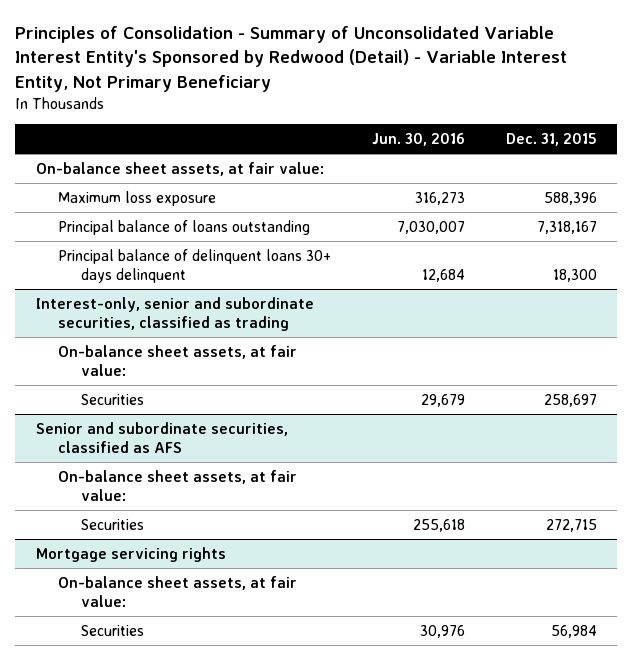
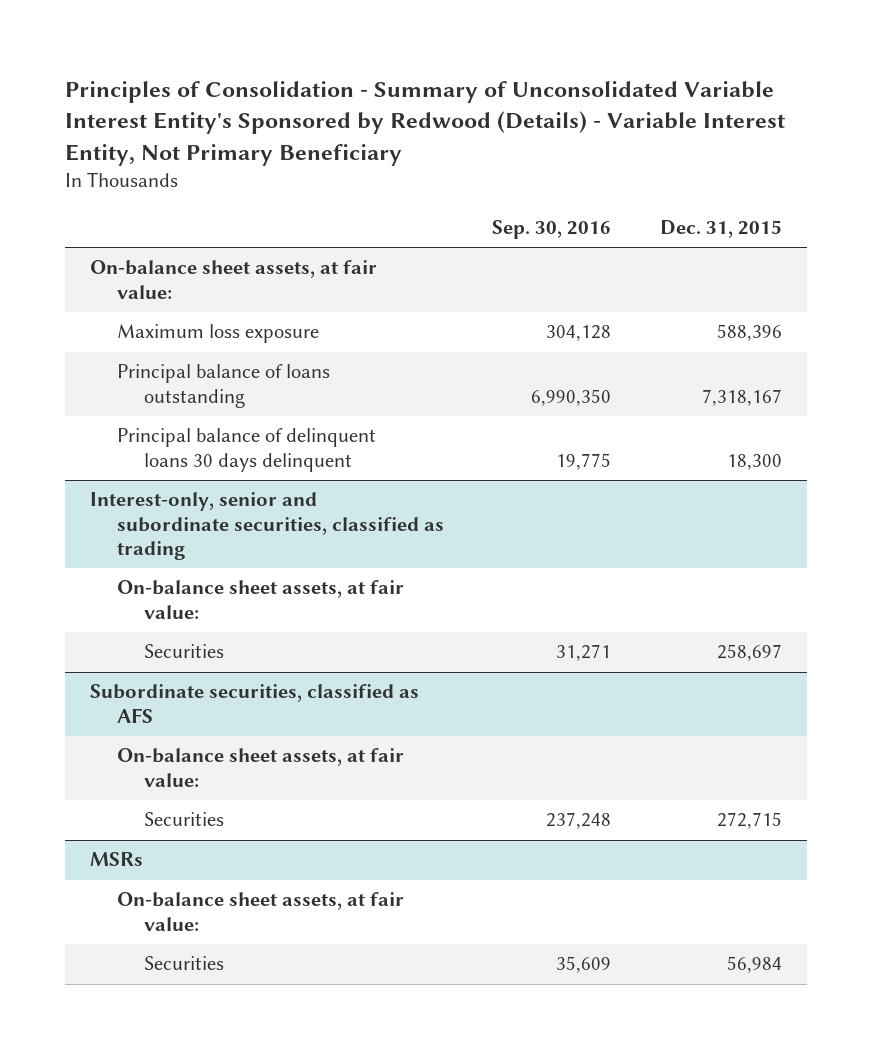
- Principles of Consolidation - Summary of Unconsolidated Variable Interest Entity's Sponsored by Redwood (Detail) - Variable Interest Entity, Not Primary Beneficiary
+ Principles of Consolidation - Summary of Unconsolidated Variable Interest Entity's Sponsored by Redwood (Details) - Variable Interest Entity, Not Primary Beneficiary
- | Jun. 30, 2016 | Dec. 31, 2015
+ | Sep. 30, 2016 | Dec. 31, 2015
- Principal balance of delinquent loans 30+ days delinquent | 12,684 | 18,300
+ Principal balance of delinquent loans 30 days delinquent | 19,775 | 18,300
- Senior and subordinate securities, classified as AFS
+ Subordinate securities, classified as AFS
- Mortgage servicing rights
+ MSRs

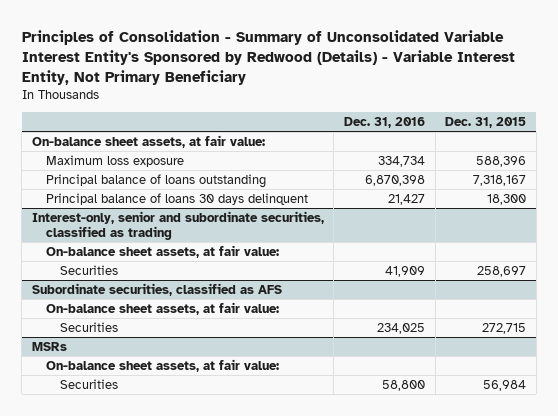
- | Sep. 30, 2016 | Dec. 31, 2015
+ | Dec. 31, 2016 | Dec. 31, 2015
- Principal balance of delinquent loans 30 days delinquent | 19,775 | 18,300
+ Principal balance of loans 30 days delinquent | 21,427 | 18,300

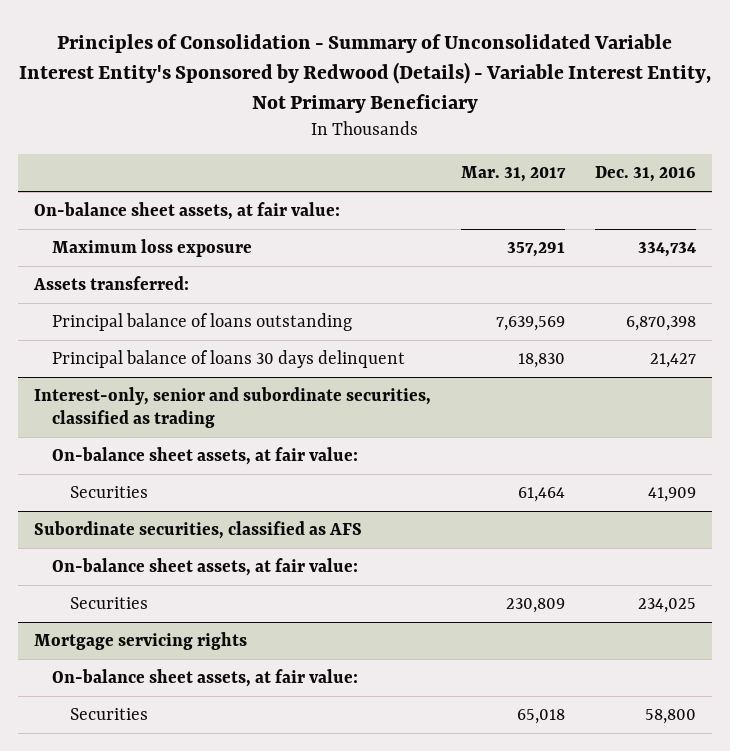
- | Dec. 31, 2016 | Dec. 31, 2015
+ | Mar. 31, 2017 | Dec. 31, 2016
+ Assets transferred:
- MSRs
+ Mortgage servicing rights

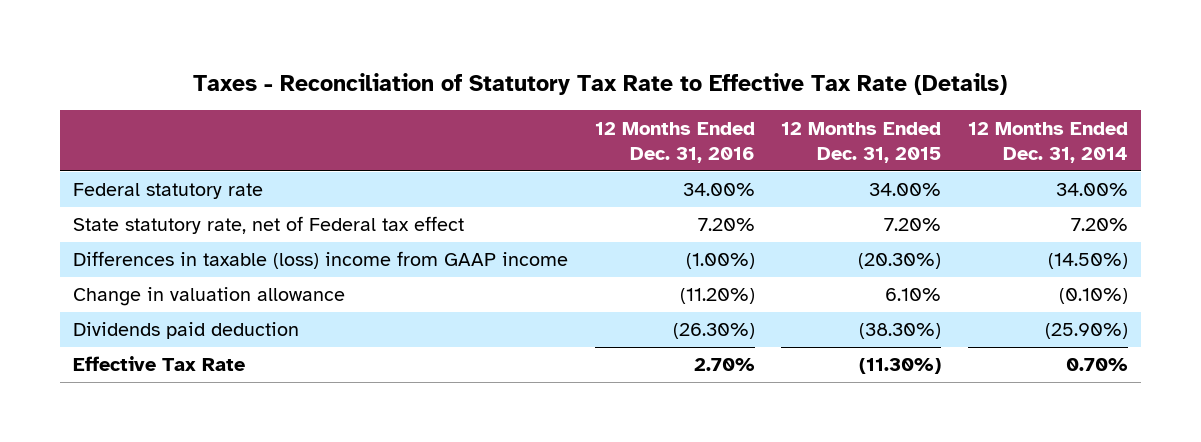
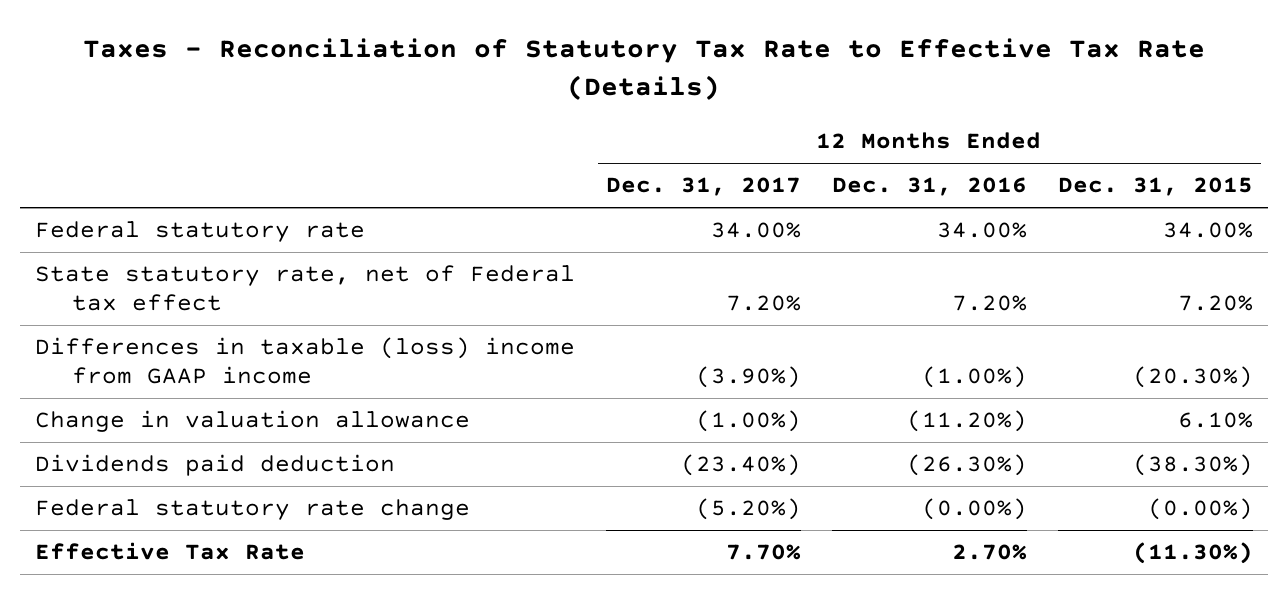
- | 12 Months Ended Dec. 31, 2016 | 12 Months Ended Dec. 31, 2015 | 12 Months Ended Dec. 31, 2014
+ | 12 Months Ended Dec. 31, 2017 | 12 Months Ended Dec. 31, 2016 | 12 Months Ended Dec. 31, 2015
+ Federal statutory rate change | (5.20%) | (0.00%) | (0.00%)

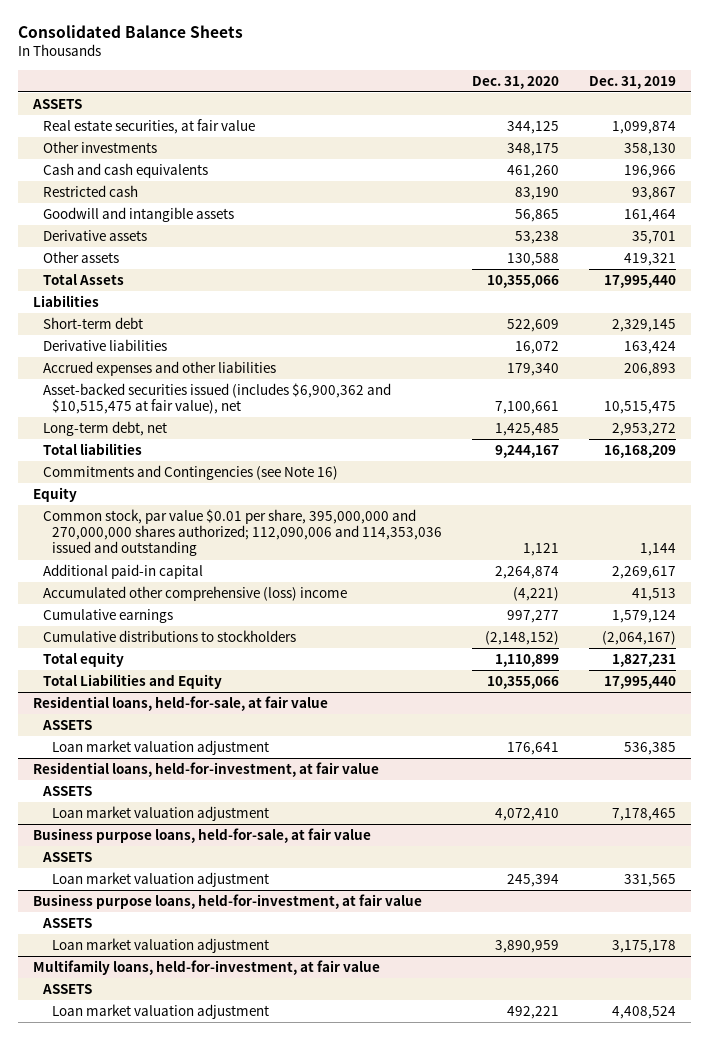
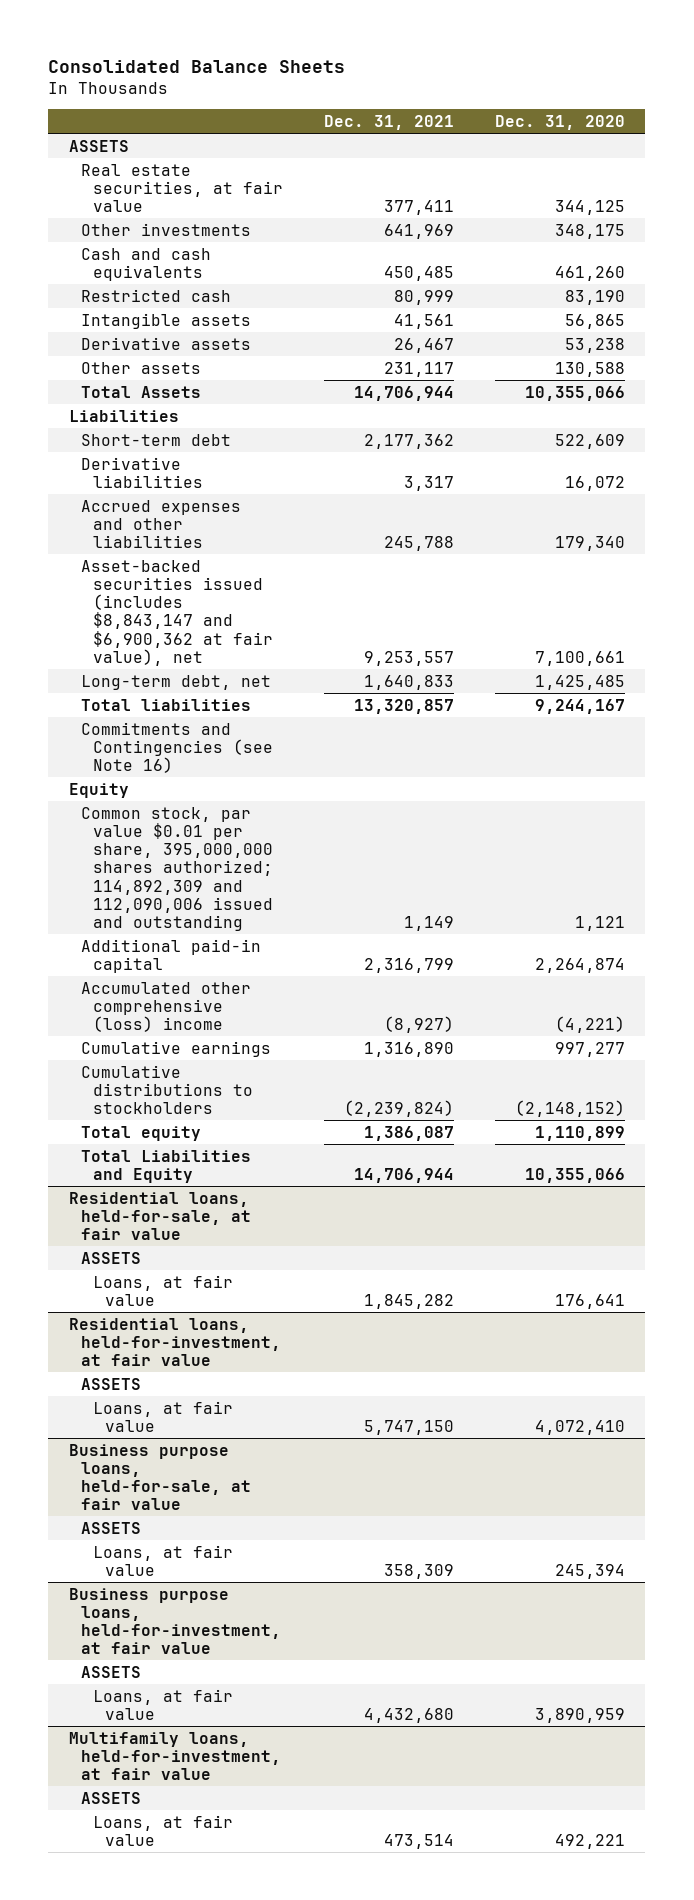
- | Dec. 31, 2020 | Dec. 31, 2019
+ | Dec. 31, 2021 | Dec. 31, 2020
- Goodwill and intangible assets | 56,865 | 161,464
+ Intangible assets | 41,561 | 56,865
- Asset-backed securities issued (includes $6,900,362 and $10,515,475 at fair value), net | 7,100,661 | 10,515,475
+ Asset-backed securities issued (includes $8,843,147 and $6,900,362 at fair value), net | 9,253,557 | 7,100,661
- Common stock, par value $0.01 per share, 395,000,000 and 270,000,000 shares authorized; 112,090,006 and 114,353,036 issued and outstanding | 1,121 | 1,144
+ Common stock, par value $0.01 per share, 395,000,000 shares authorized; 114,892,309 and 112,090,006 issued and outstanding | 1,149 | 1,121
@ Residential loans, held-for-sale, at fair value
- Loan market valuation adjustment | 176,641 | 536,385
+ Loans, at fair value | 1,845,282 | 176,641
@ Residential loans, held-for-investment, at fair value
- Loan market valuation adjustment | 4,072,410 | 7,178,465
+ Loans, at fair value | 5,747,150 | 4,072,410
@ Business purpose loans, held-for-sale, at fair value
- Loan market valuation adjustment | 245,394 | 331,565
+ Loans, at fair value | 358,309 | 245,394
@ Business purpose loans, held-for-investment, at fair value
- Loan market valuation adjustment | 3,890,959 | 3,175,178
+ Loans, at fair value | 4,432,680 | 3,890,959
@ Multifamily loans, held-for-investment, at fair value
- Loan market valuation adjustment | 492,221 | 4,408,524
+ Loans, at fair value | 473,514 | 492,221

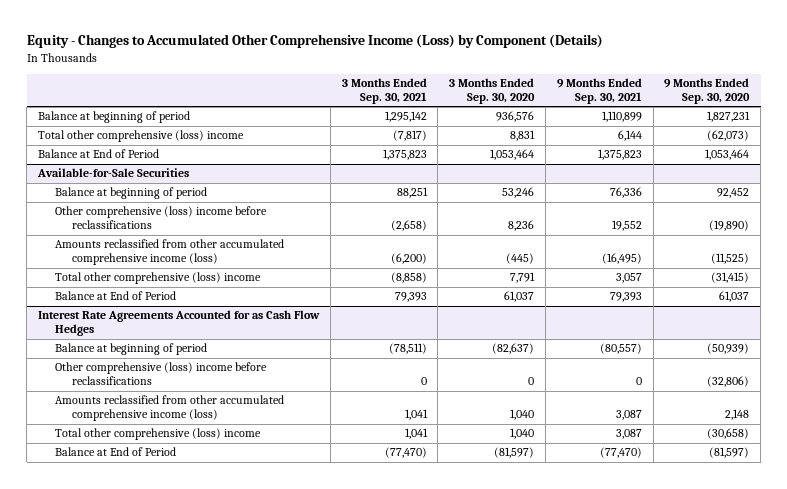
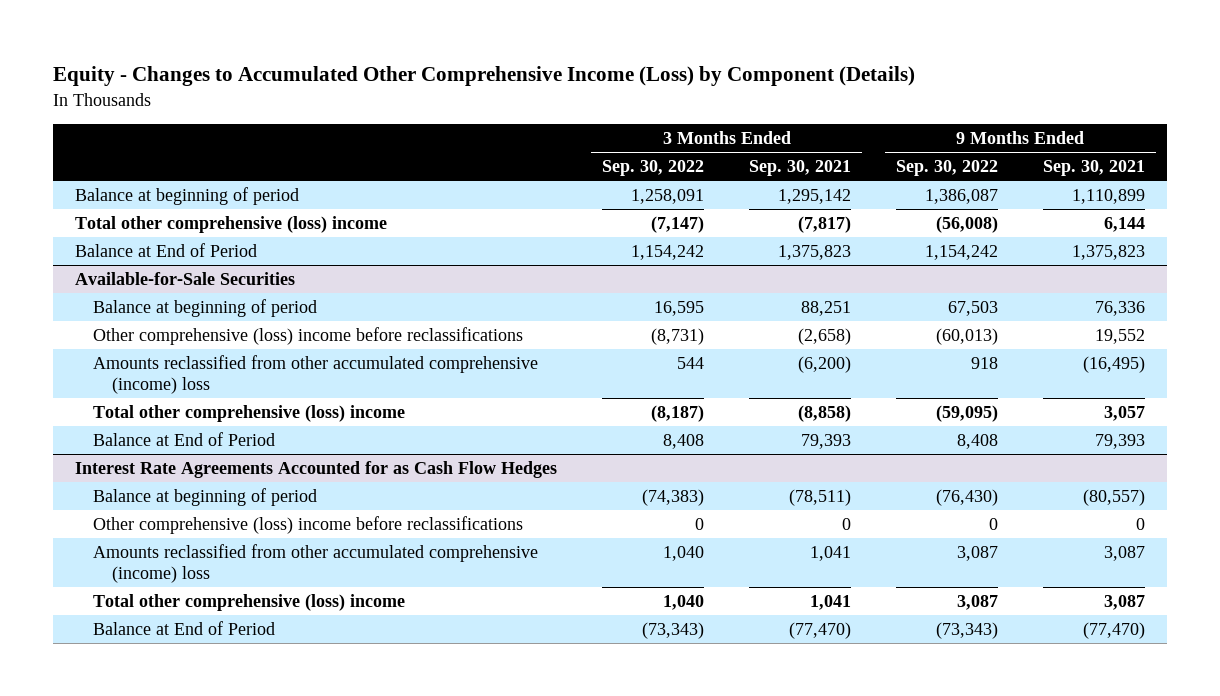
- | 3 Months Ended Sep. 30, 2021 | 3 Months Ended Sep. 30, 2020 | 9 Months Ended Sep. 30, 2021 | 9 Months Ended Sep. 30, 2020
+ | 3 Months Ended Sep. 30, 2022 | 3 Months Ended Sep. 30, 2021 | 9 Months Ended Sep. 30, 2022 | 9 Months Ended Sep. 30, 2021
@ Available-for-Sale Securities
- Amounts reclassified from other accumulated comprehensive income (loss) | (6,200) | (445) | (16,495) | (11,525)
+ Amounts reclassified from other accumulated comprehensive (income) loss | 544 | (6,200) | 918 | (16,495)
@ Interest Rate Agreements Accounted for as Cash Flow Hedges
- Amounts reclassified from other accumulated comprehensive income (loss) | 1,041 | 1,040 | 3,087 | 2,148
+ Amounts reclassified from other accumulated comprehensive (income) loss | 1,040 | 1,041 | 3,087 | 3,087

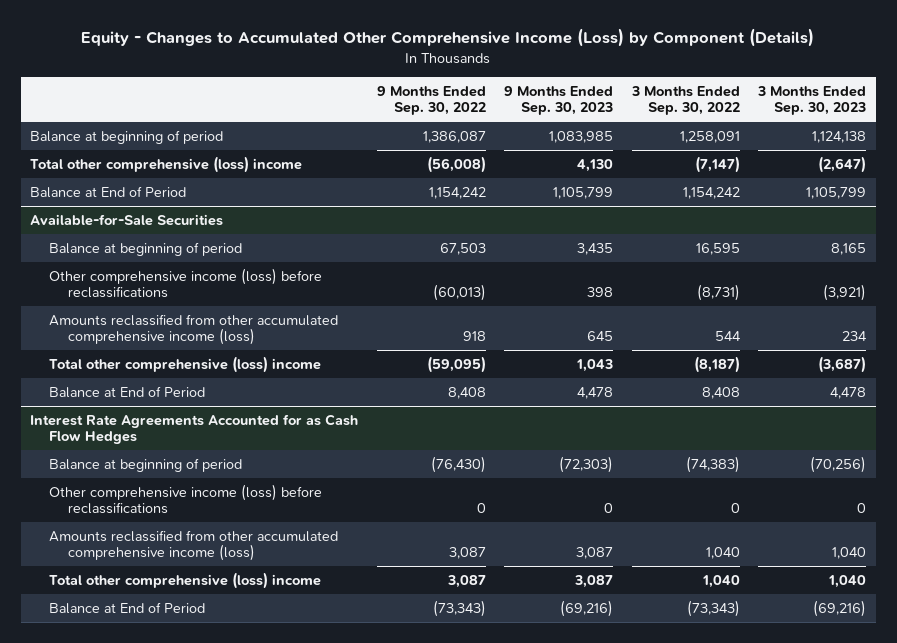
- | 3 Months Ended Sep. 30, 2022 | 3 Months Ended Sep. 30, 2021 | 9 Months Ended Sep. 30, 2022 | 9 Months Ended Sep. 30, 2021
+ | 9 Months Ended Sep. 30, 2022 | 9 Months Ended Sep. 30, 2023 | 3 Months Ended Sep. 30, 2022 | 3 Months Ended Sep. 30, 2023
@ Available-for-Sale Securities
- Other comprehensive (loss) income before reclassifications | (8,731) | (2,658) | (60,013) | 19,552
- Amounts reclassified from other accumulated comprehensive (income) loss | 544 | (6,200) | 918 | (16,495)
+ Other comprehensive income (loss) before reclassifications | (60,013) | 398 | (8,731) | (3,921)
+ Amounts reclassified from other accumulated comprehensive income (loss) | 918 | 645 | 544 | 234
@ Interest Rate Agreements Accounted for as Cash Flow Hedges
- Other comprehensive (loss) income before reclassifications | 0 | 0 | 0 | 0
- Amounts reclassified from other accumulated comprehensive (income) loss | 1,040 | 1,041 | 3,087 | 3,087
+ Other comprehensive income (loss) before reclassifications | 0 | 0 | 0 | 0
+ Amounts reclassified from other accumulated comprehensive income (loss) | 3,087 | 3,087 | 1,040 | 1,040

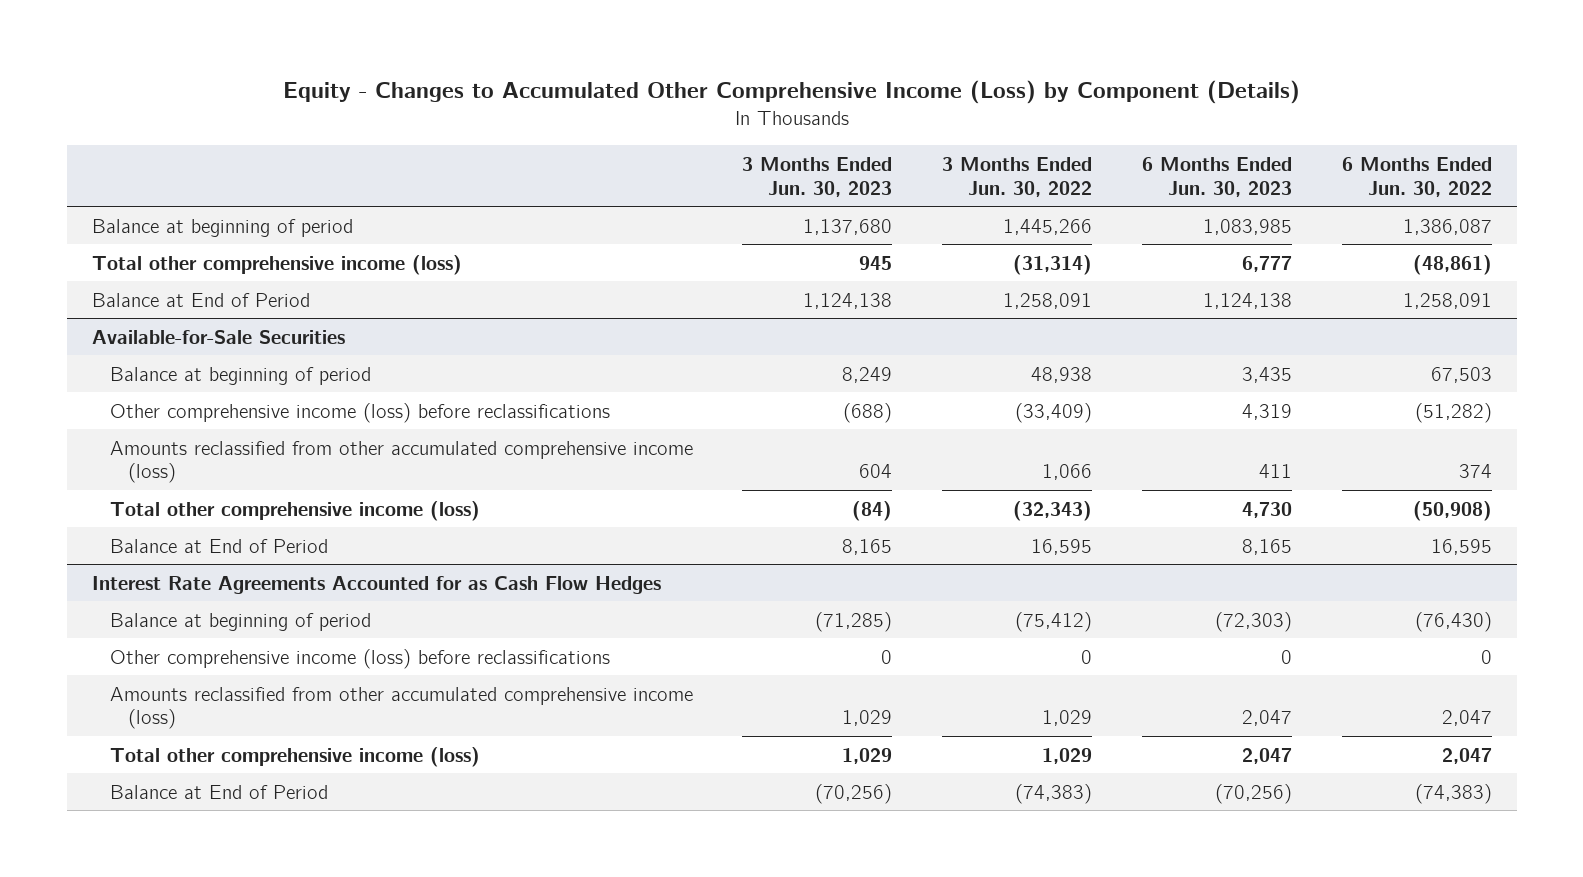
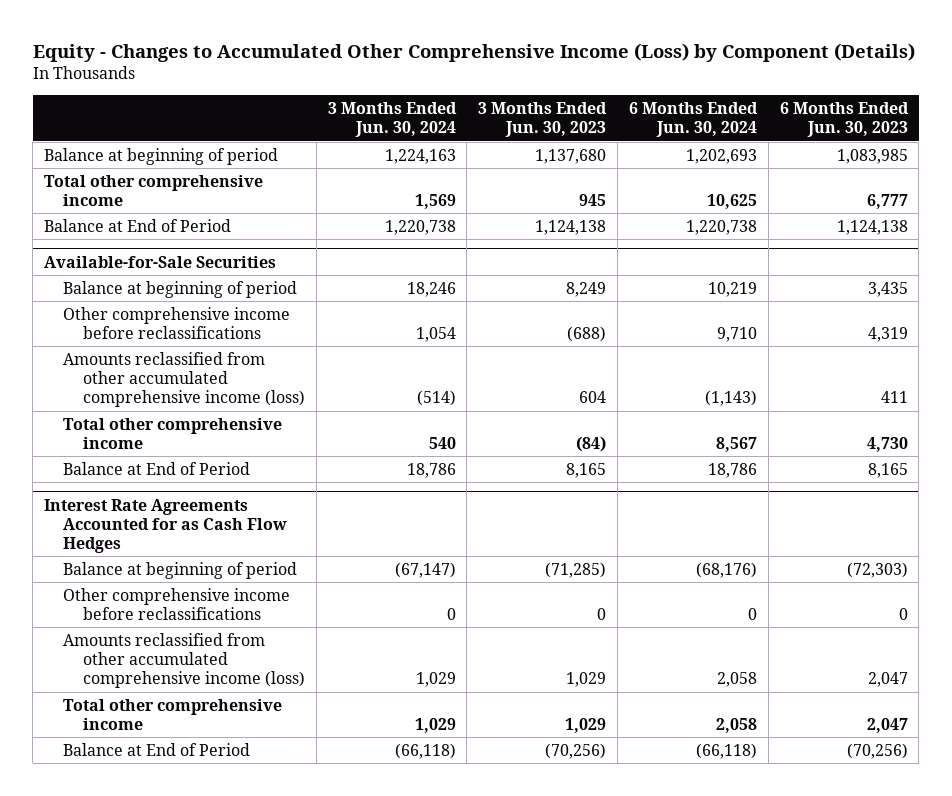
- | 3 Months Ended Jun. 30, 2023 | 3 Months Ended Jun. 30, 2022 | 6 Months Ended Jun. 30, 2023 | 6 Months Ended Jun. 30, 2022
+ | 3 Months Ended Jun. 30, 2024 | 3 Months Ended Jun. 30, 2023 | 6 Months Ended Jun. 30, 2024 | 6 Months Ended Jun. 30, 2023
- Total other comprehensive income (loss) | 945 | (31,314) | 6,777 | (48,861)
+ Total other comprehensive income | 1,569 | 945 | 10,625 | 6,777
@ Available-for-Sale Securities
- Other comprehensive income (loss) before reclassifications | (688) | (33,409) | 4,319 | (51,282)
+ Other comprehensive income before reclassifications | 1,054 | (688) | 9,710 | 4,319
- Total other comprehensive income (loss) | (84) | (32,343) | 4,730 | (50,908)
+ Total other comprehensive income | 540 | (84) | 8,567 | 4,730
@ Interest Rate Agreements Accounted for as Cash Flow Hedges
- Other comprehensive income (loss) before reclassifications | 0 | 0 | 0 | 0
+ Other comprehensive income before reclassifications | 0 | 0 | 0 | 0
- Total other comprehensive income (loss) | 1,029 | 1,029 | 2,047 | 2,047
+ Total other comprehensive income | 1,029 | 1,029 | 2,058 | 2,047

